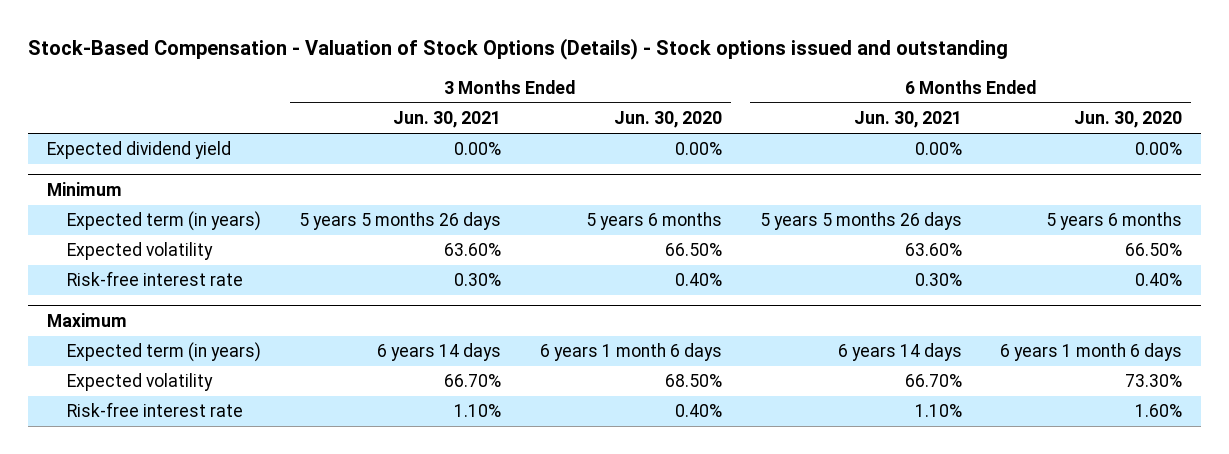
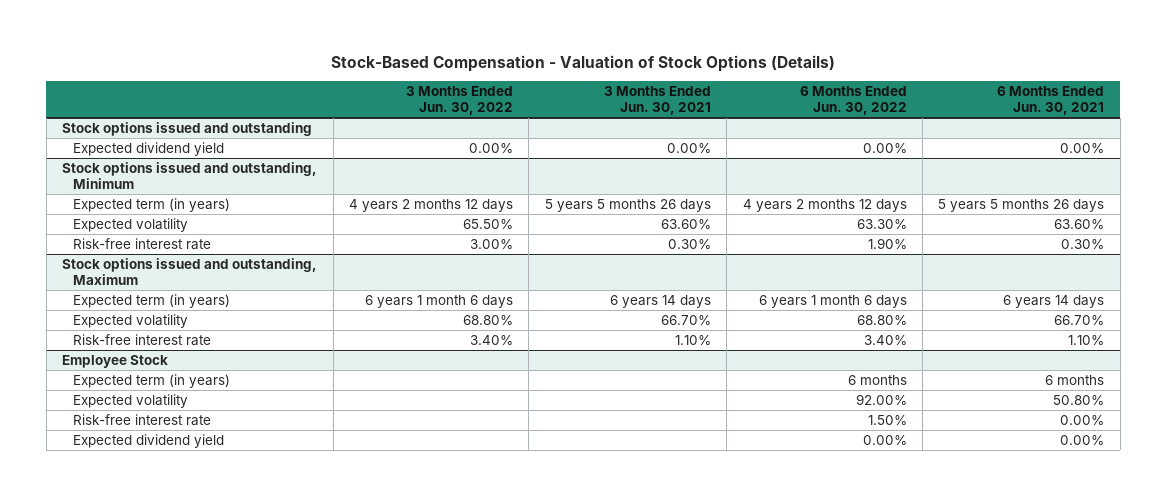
- Stock-Based Compensation - Valuation of Stock Options (Details) - Stock options issued and outstanding
+ Stock-Based Compensation - Valuation of Stock Options (Details)
- | 3 Months Ended Jun. 30, 2021 | 3 Months Ended Jun. 30, 2020 | 6 Months Ended Jun. 30, 2021 | 6 Months Ended Jun. 30, 2020
+ | 3 Months Ended Jun. 30, 2022 | 3 Months Ended Jun. 30, 2021 | 6 Months Ended Jun. 30, 2022 | 6 Months Ended Jun. 30, 2021
+ Stock options issued and outstanding
- Minimum
+ Stock options issued and outstanding, Minimum
- Maximum
+ Stock options issued and outstanding, Maximum
+ Employee Stock
+ Expected term (in years) | | | 6 months | 6 months
+ Expected volatility | | | 92.00% | 50.80%
+ Risk-free interest rate | | | 1.50% | 0.00%
+ Expected dividend yield | | | 0.00% | 0.00%

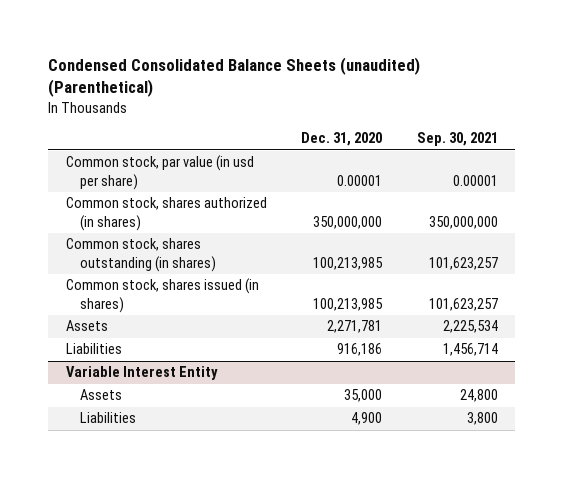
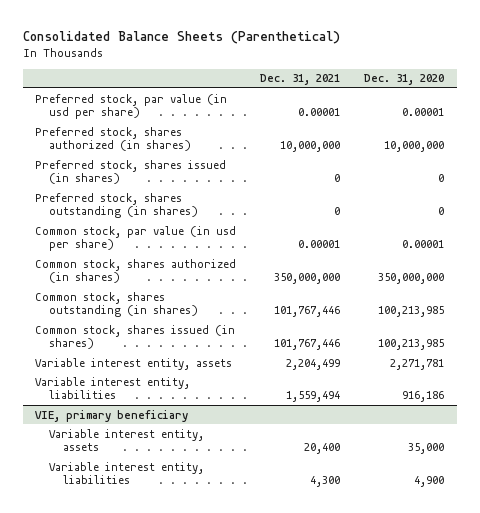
- Condensed Consolidated Balance Sheets (unaudited) (Parenthetical)
+ Consolidated Balance Sheets (Parenthetical)
- | Dec. 31, 2020 | Sep. 30, 2021
+ | Dec. 31, 2021 | Dec. 31, 2020
+ Preferred stock, par value (in usd per share) | 0.00001 | 0.00001
+ Preferred stock, shares authorized (in shares) | 10,000,000 | 10,000,000
+ Preferred stock, shares issued (in shares) | 0 | 0
+ Preferred stock, shares outstanding (in shares) | 0 | 0
- Assets | 2,271,781 | 2,225,534
- Liabilities | 916,186 | 1,456,714
- Variable Interest Entity
- Assets | 35,000 | 24,800
- Liabilities | 4,900 | 3,800
+ Variable interest entity, assets | 2,204,499 | 2,271,781
+ Variable interest entity, liabilities | 1,559,494 | 916,186
+ VIE, primary beneficiary
+ Variable interest entity, assets | 20,400 | 35,000
+ Variable interest entity, liabilities | 4,300 | 4,900

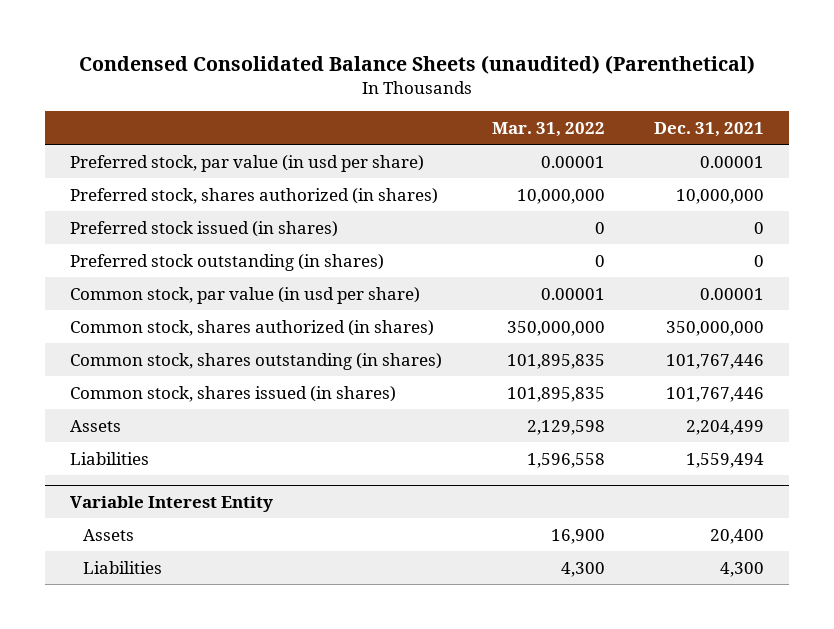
- Consolidated Balance Sheets (Parenthetical)
+ Condensed Consolidated Balance Sheets (unaudited) (Parenthetical)
- | Dec. 31, 2021 | Dec. 31, 2020
+ | Mar. 31, 2022 | Dec. 31, 2021
- Preferred stock, shares issued (in shares) | 0 | 0
- Preferred stock, shares outstanding (in shares) | 0 | 0
+ Preferred stock issued (in shares) | 0 | 0
+ Preferred stock outstanding (in shares) | 0 | 0
- Variable interest entity, assets | 2,204,499 | 2,271,781
- Variable interest entity, liabilities | 1,559,494 | 916,186
- VIE, primary beneficiary
- Variable interest entity, assets | 20,400 | 35,000
- Variable interest entity, liabilities | 4,300 | 4,900
+ Assets | 2,129,598 | 2,204,499
+ Liabilities | 1,596,558 | 1,559,494
+ Variable Interest Entity
+ Assets | 16,900 | 20,400
+ Liabilities | 4,300 | 4,300

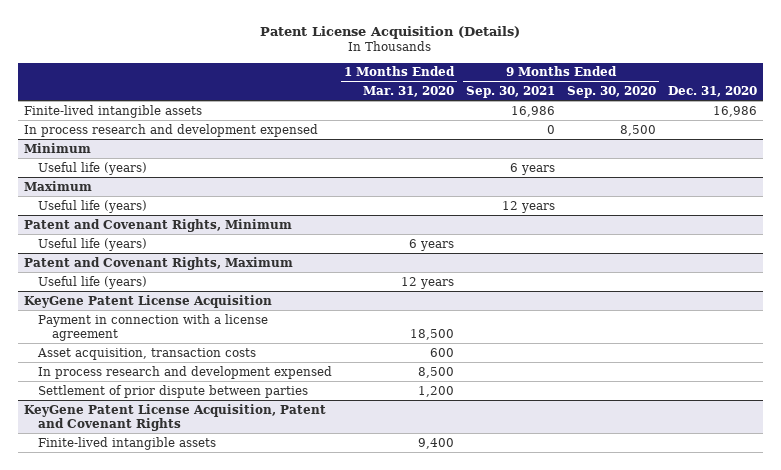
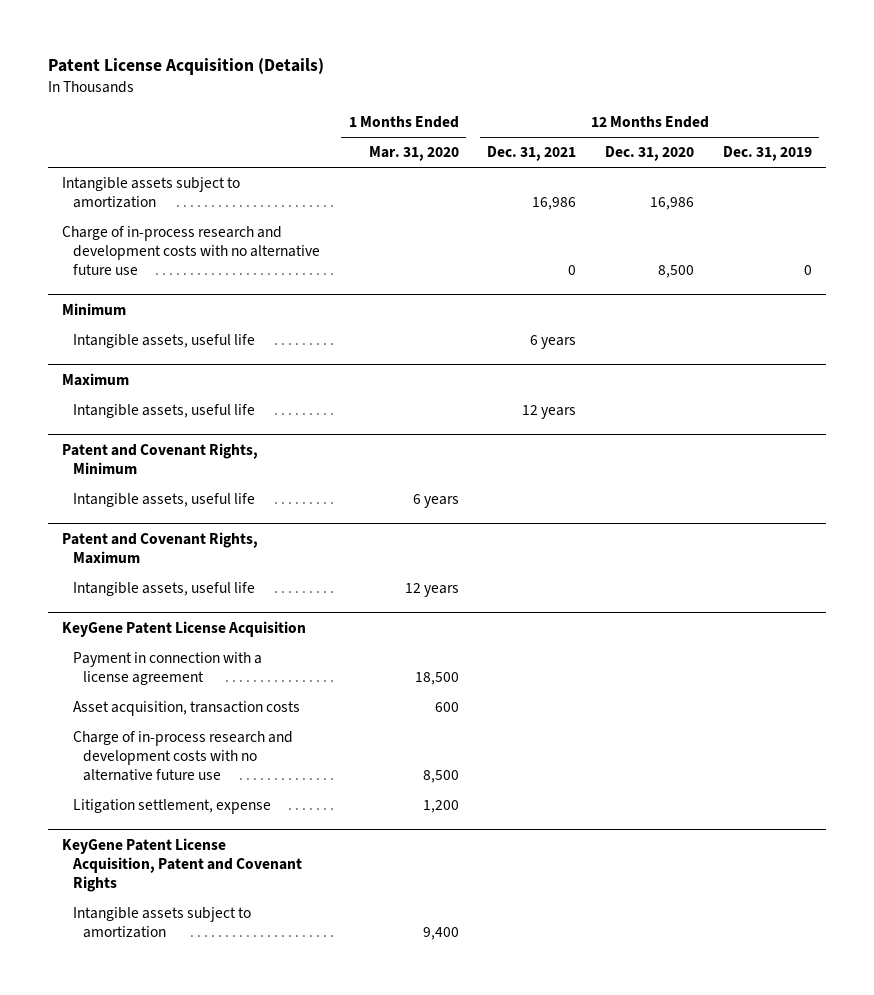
- | 1 Months Ended Mar. 31, 2020 | 9 Months Ended Sep. 30, 2021 | 9 Months Ended Sep. 30, 2020 | Dec. 31, 2020
+ | 1 Months Ended Mar. 31, 2020 | 12 Months Ended Dec. 31, 2021 | 12 Months Ended Dec. 31, 2020 | 12 Months Ended Dec. 31, 2019
- Finite-lived intangible assets | | 16,986 | | 16,986
- In process research and development expensed | | 0 | 8,500 |
+ Intangible assets subject to amortization | | 16,986 | 16,986 |
+ Charge of in-process research and development costs with no alternative future use | | 0 | 8,500 | 0
@ Minimum
- Useful life (years) | | 6 years | |
+ Intangible assets, useful life | | 6 years | |
@ Maximum
- Useful life (years) | | 12 years | |
+ Intangible assets, useful life | | 12 years | |
@ Patent and Covenant Rights, Minimum
- Useful life (years) | 6 years | | |
+ Intangible assets, useful life | 6 years | | |
@ Patent and Covenant Rights, Maximum
- Useful life (years) | 12 years | | |
+ Intangible assets, useful life | 12 years | | |
@ KeyGene Patent License Acquisition
- In process research and development expensed | 8,500 | | |
- Settlement of prior dispute between parties | 1,200 | | |
+ Charge of in-process research and development costs with no alternative future use | 8,500 | | |
+ Litigation settlement, expense | 1,200 | | |
@ KeyGene Patent License Acquisition, Patent and Covenant Rights
- Finite-lived intangible assets | 9,400 | | |
+ Intangible assets subject to amortization | 9,400 | | |

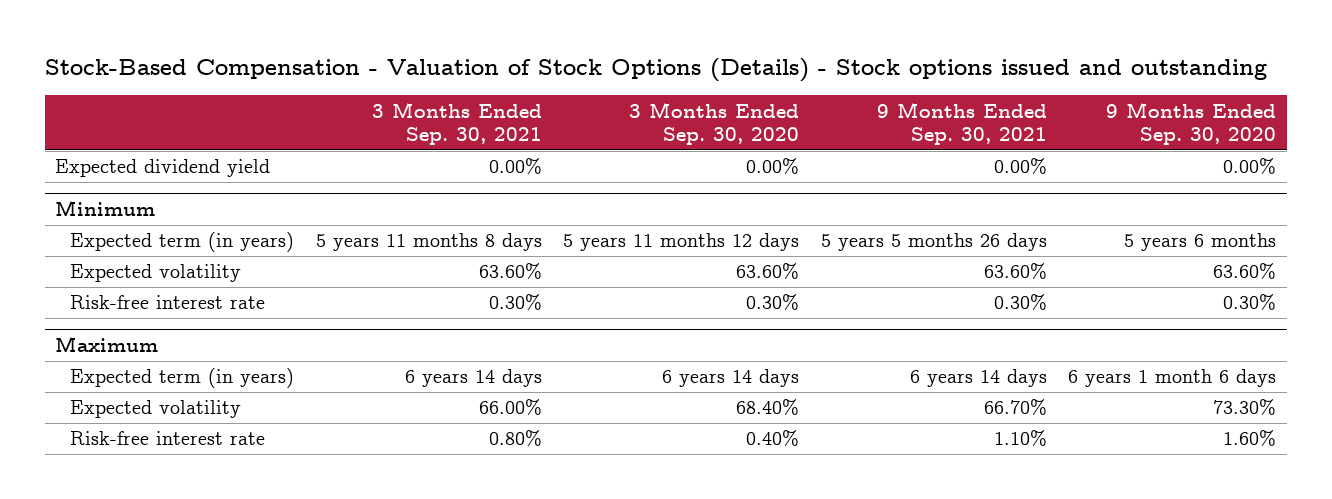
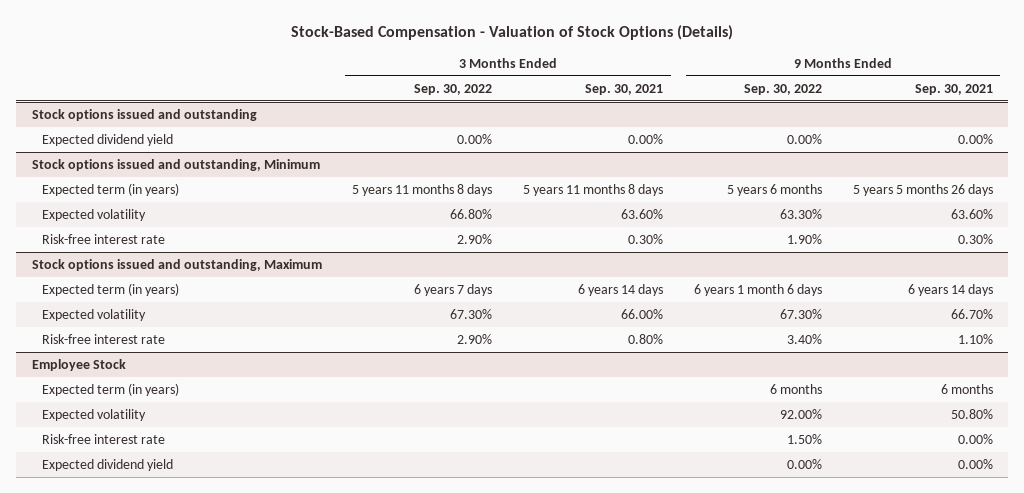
- Stock-Based Compensation - Valuation of Stock Options (Details) - Stock options issued and outstanding
+ Stock-Based Compensation - Valuation of Stock Options (Details)
- | 3 Months Ended Sep. 30, 2021 | 3 Months Ended Sep. 30, 2020 | 9 Months Ended Sep. 30, 2021 | 9 Months Ended Sep. 30, 2020
+ | 3 Months Ended Sep. 30, 2022 | 3 Months Ended Sep. 30, 2021 | 9 Months Ended Sep. 30, 2022 | 9 Months Ended Sep. 30, 2021
+ Stock options issued and outstanding
- Minimum
+ Stock options issued and outstanding, Minimum
- Maximum
+ Stock options issued and outstanding, Maximum
+ Employee Stock
+ Expected term (in years) | | | 6 months | 6 months
+ Expected volatility | | | 92.00% | 50.80%
+ Risk-free interest rate | | | 1.50% | 0.00%
+ Expected dividend yield | | | 0.00% | 0.00%

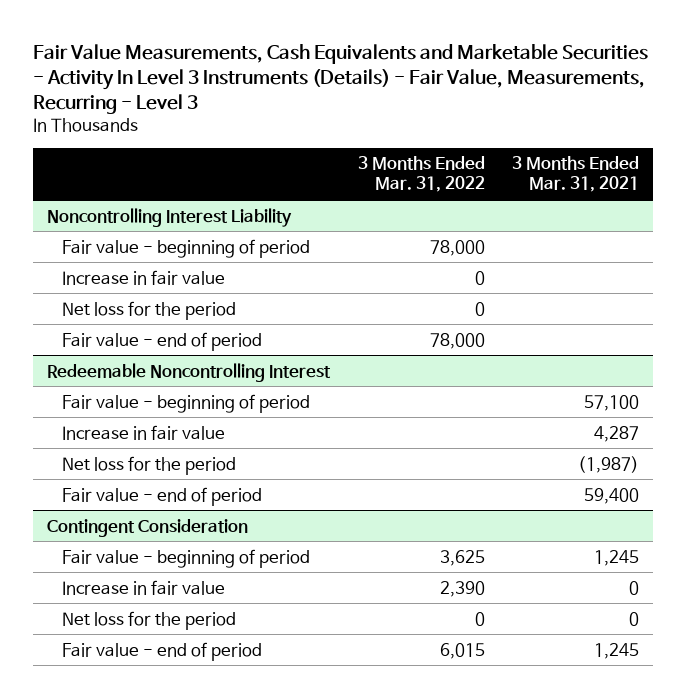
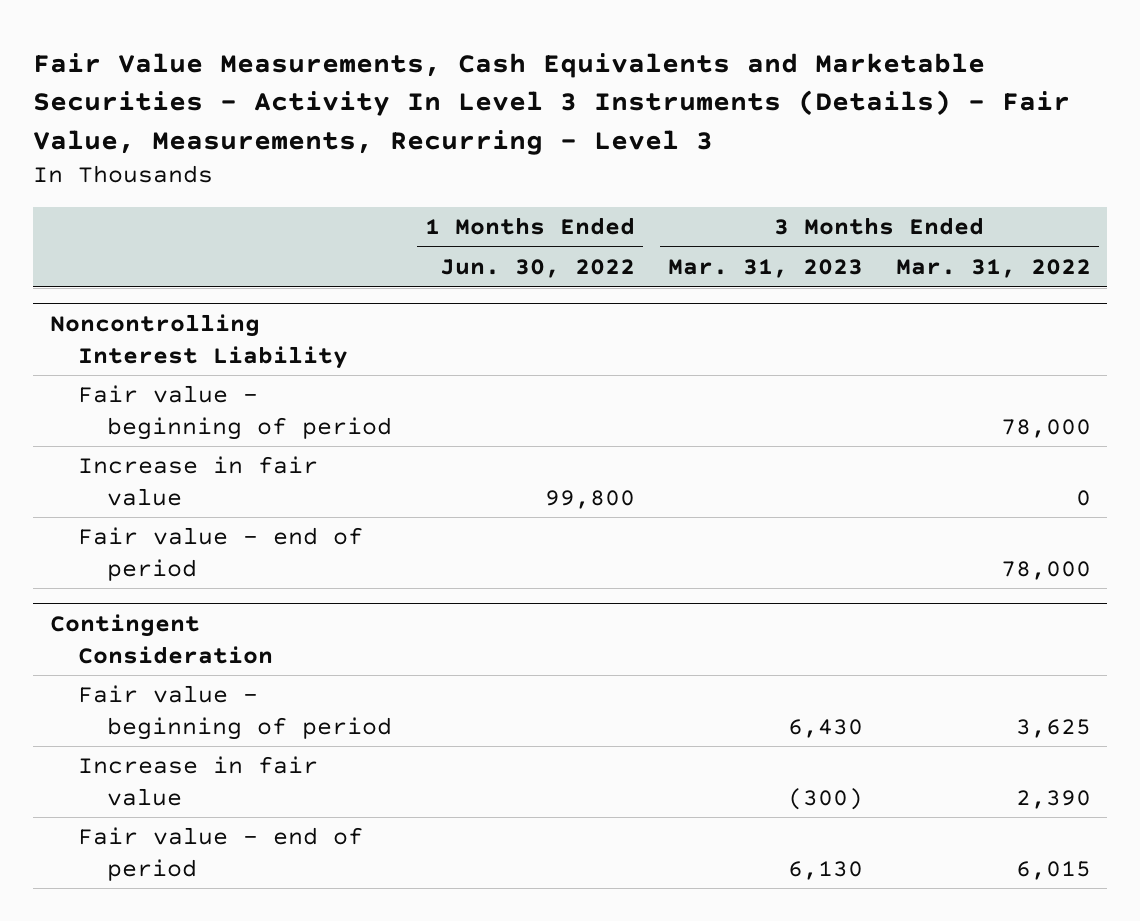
- | 3 Months Ended Mar. 31, 2022 | 3 Months Ended Mar. 31, 2021
+ | 1 Months Ended Jun. 30, 2022 | 3 Months Ended Mar. 31, 2023 | 3 Months Ended Mar. 31, 2022
@ Noncontrolling Interest Liability
- Net loss for the period | 0 |
- Redeemable Noncontrolling Interest
- Fair value - beginning of period | | 57,100
- Increase in fair value | | 4,287
- Net loss for the period | | (1,987)
- Fair value - end of period | | 59,400
@ Contingent Consideration
- Net loss for the period | 0 | 0

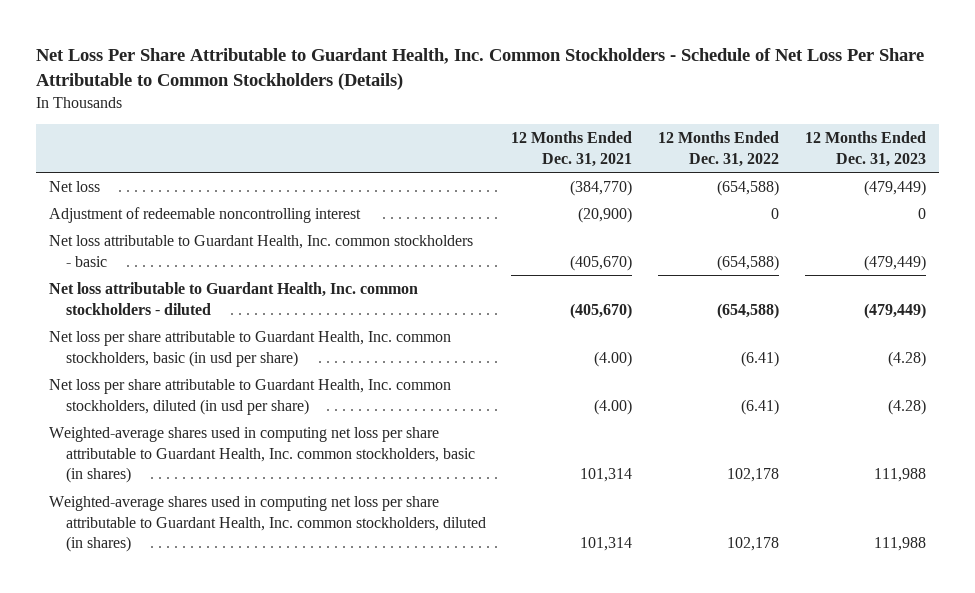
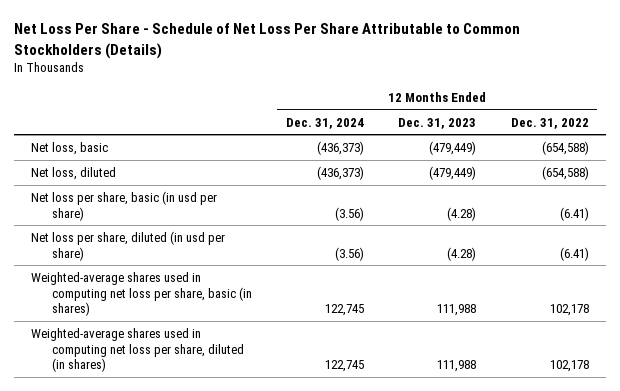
- Net Loss Per Share Attributable to Guardant Health, Inc. Common Stockholders - Schedule of Net Loss Per Share Attributable to Common Stockholders (Details)
+ Net Loss Per Share - Schedule of Net Loss Per Share Attributable to Common Stockholders (Details)
- | 12 Months Ended Dec. 31, 2021 | 12 Months Ended Dec. 31, 2022 | 12 Months Ended Dec. 31, 2023
+ | 12 Months Ended Dec. 31, 2024 | 12 Months Ended Dec. 31, 2023 | 12 Months Ended Dec. 31, 2022
- Net loss | (384,770) | (654,588) | (479,449)
- Adjustment of redeemable noncontrolling interest | (20,900) | 0 | 0
- Net loss attributable to Guardant Health, Inc. common stockholders - basic | (405,670) | (654,588) | (479,449)
- Net loss attributable to Guardant Health, Inc. common stockholders - diluted | (405,670) | (654,588) | (479,449)
- Net loss per share attributable to Guardant Health, Inc. common stockholders, basic (in usd per share) | (4.00) | (6.41) | (4.28)
- Net loss per share attributable to Guardant Health, Inc. common stockholders, diluted (in usd per share) | (4.00) | (6.41) | (4.28)
- Weighted-average shares used in computing net loss per share attributable to Guardant Health, Inc. common stockholders, basic (in shares) | 101,314 | 102,178 | 111,988
- Weighted-average shares used in computing net loss per share attributable to Guardant Health, Inc. common stockholders, diluted (in shares) | 101,314 | 102,178 | 111,988
+ Net loss, basic | (436,373) | (479,449) | (654,588)
+ Net loss, diluted | (436,373) | (479,449) | (654,588)
+ Net loss per share, basic (in usd per share) | (3.56) | (4.28) | (6.41)
+ Net loss per share, diluted (in usd per share) | (3.56) | (4.28) | (6.41)
+ Weighted-average shares used in computing net loss per share, basic (in shares) | 122,745 | 111,988 | 102,178
+ Weighted-average shares used in computing net loss per share, diluted (in shares) | 122,745 | 111,988 | 102,178

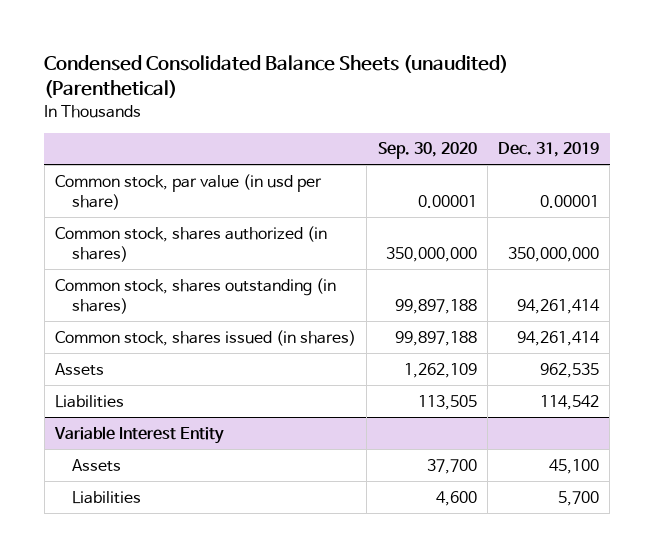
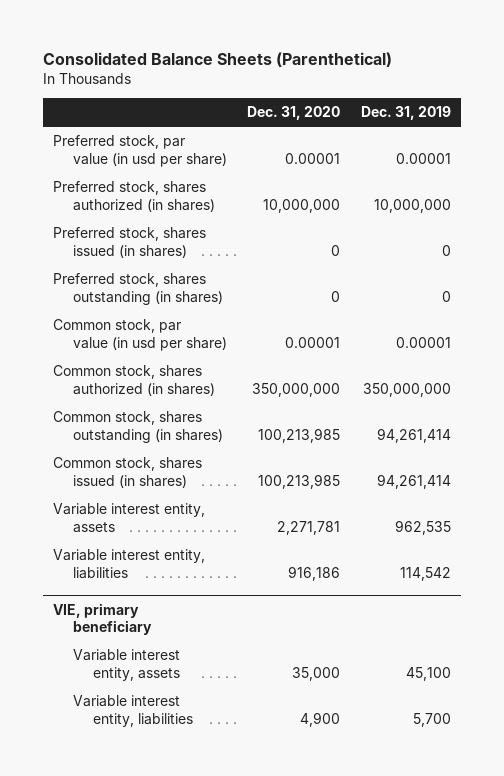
- Condensed Consolidated Balance Sheets (unaudited) (Parenthetical)
+ Consolidated Balance Sheets (Parenthetical)
- | Sep. 30, 2020 | Dec. 31, 2019
+ | Dec. 31, 2020 | Dec. 31, 2019
+ Preferred stock, par value (in usd per share) | 0.00001 | 0.00001
+ Preferred stock, shares authorized (in shares) | 10,000,000 | 10,000,000
+ Preferred stock, shares issued (in shares) | 0 | 0
+ Preferred stock, shares outstanding (in shares) | 0 | 0
- Assets | 1,262,109 | 962,535
- Liabilities | 113,505 | 114,542
- Variable Interest Entity
- Assets | 37,700 | 45,100
- Liabilities | 4,600 | 5,700
+ Variable interest entity, assets | 2,271,781 | 962,535
+ Variable interest entity, liabilities | 916,186 | 114,542
+ VIE, primary beneficiary
+ Variable interest entity, assets | 35,000 | 45,100
+ Variable interest entity, liabilities | 4,900 | 5,700

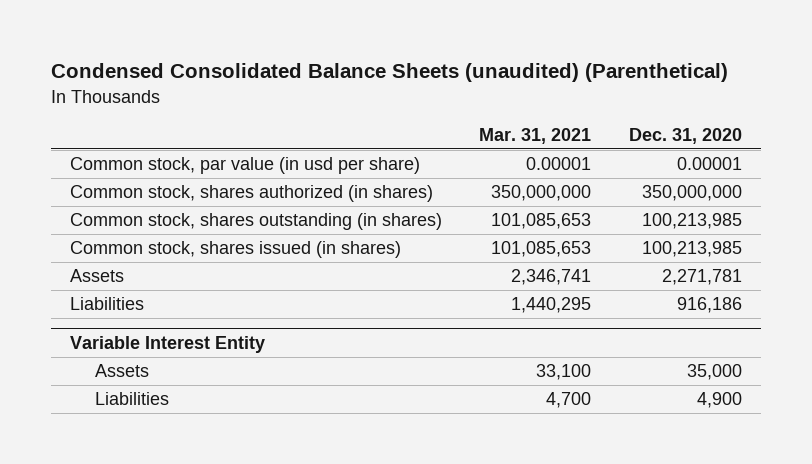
- Consolidated Balance Sheets (Parenthetical)
+ Condensed Consolidated Balance Sheets (unaudited) (Parenthetical)
- | Dec. 31, 2020 | Dec. 31, 2019
+ | Mar. 31, 2021 | Dec. 31, 2020
- Preferred stock, par value (in usd per share) | 0.00001 | 0.00001
- Preferred stock, shares authorized (in shares) | 10,000,000 | 10,000,000
- Preferred stock, shares issued (in shares) | 0 | 0
- Preferred stock, shares outstanding (in shares) | 0 | 0
- Variable interest entity, assets | 2,271,781 | 962,535
- Variable interest entity, liabilities | 916,186 | 114,542
- VIE, primary beneficiary
- Variable interest entity, assets | 35,000 | 45,100
- Variable interest entity, liabilities | 4,900 | 5,700
+ Assets | 2,346,741 | 2,271,781
+ Liabilities | 1,440,295 | 916,186
+ Variable Interest Entity
+ Assets | 33,100 | 35,000
+ Liabilities | 4,700 | 4,900

